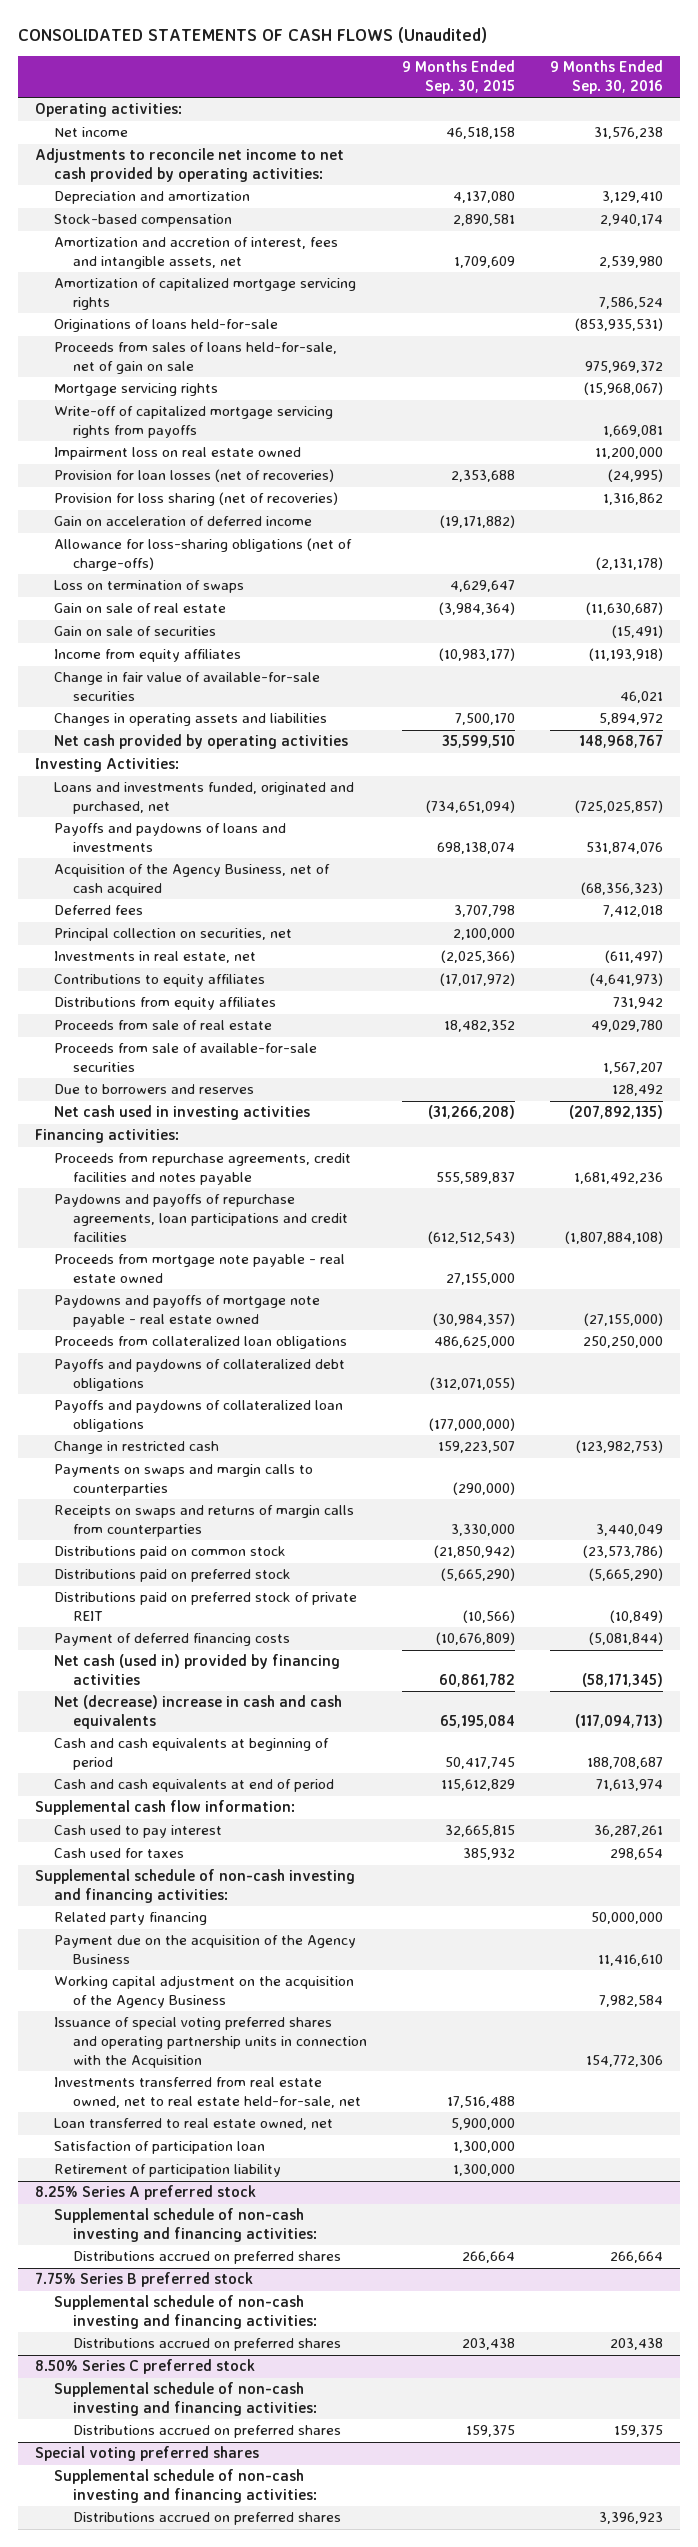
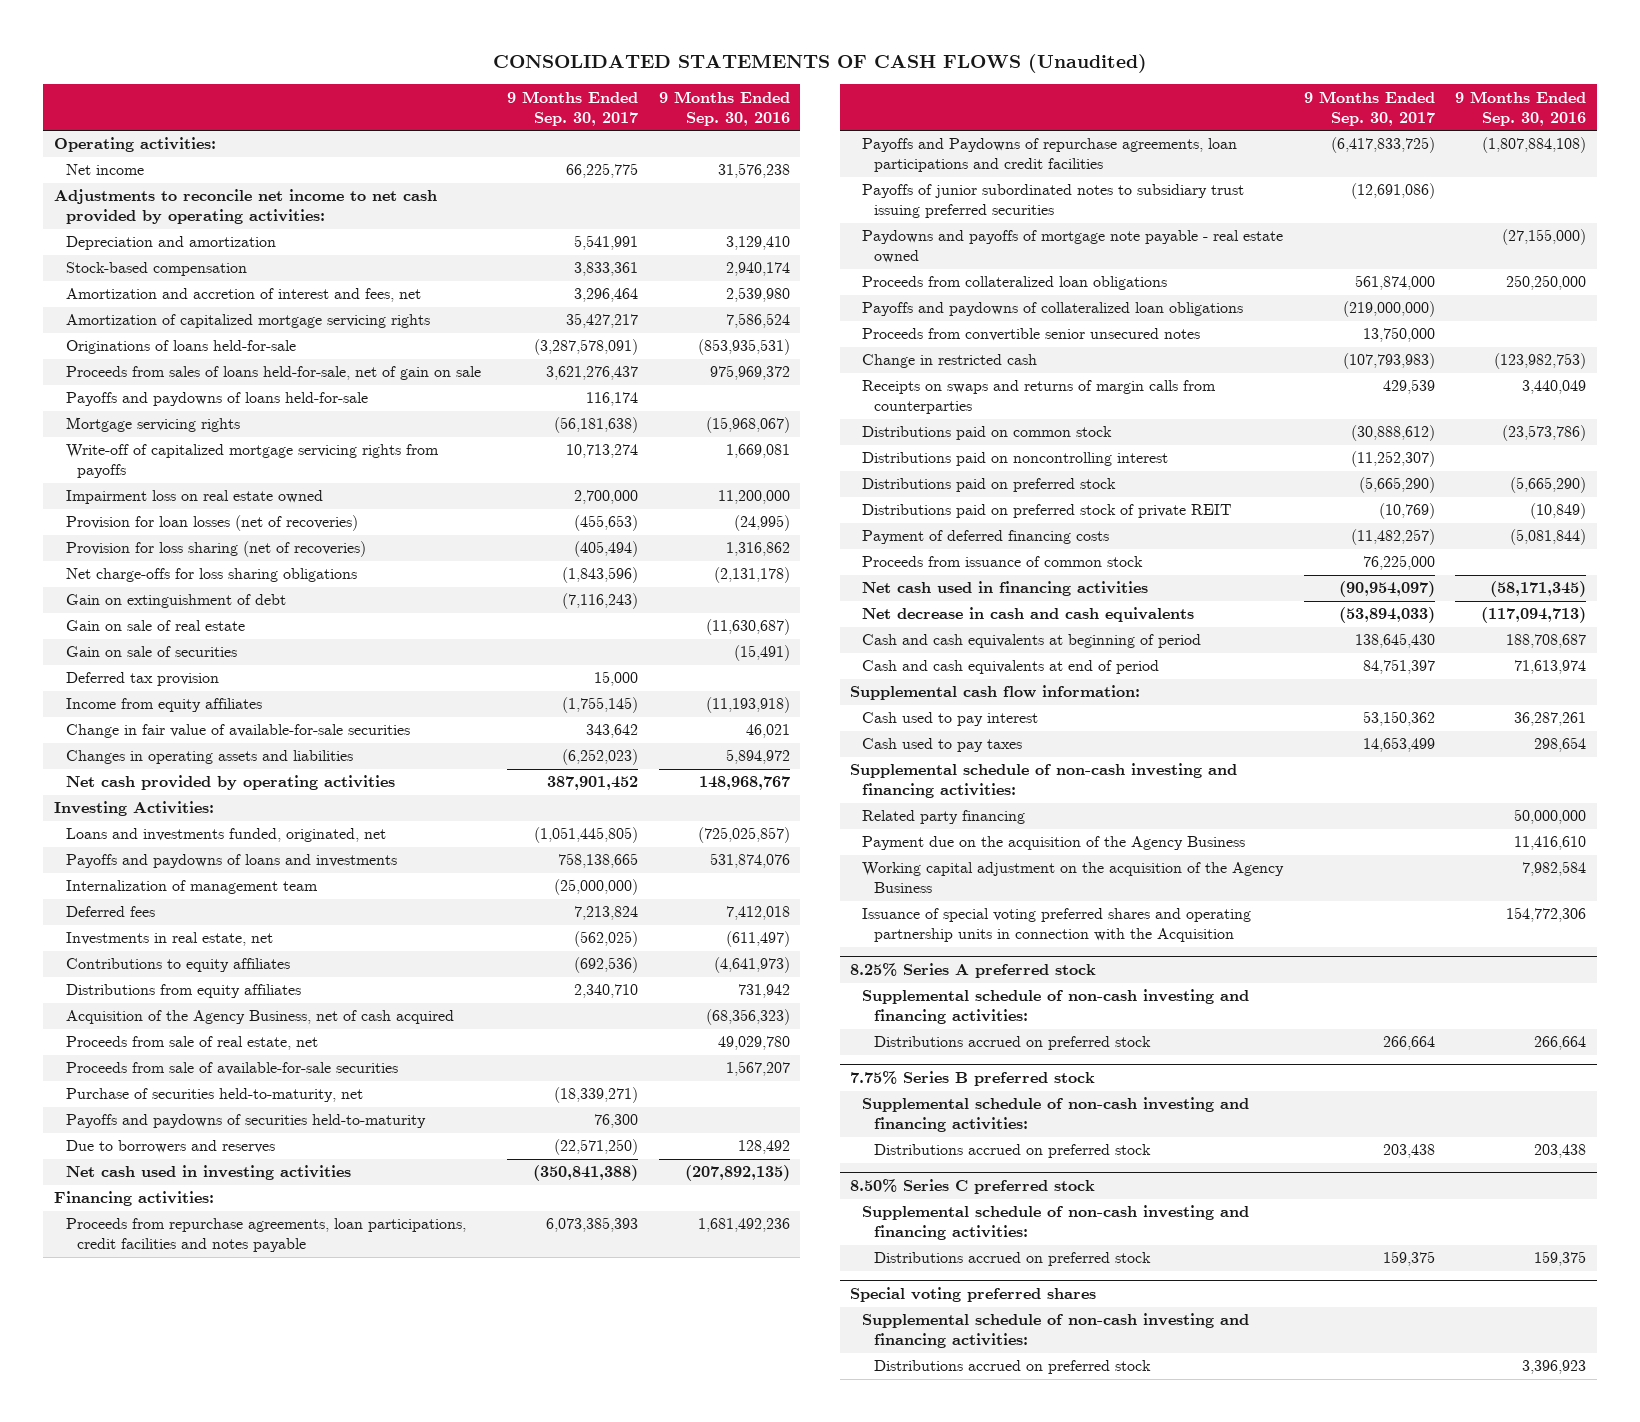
- | 9 Months Ended Sep. 30, 2015 | 9 Months Ended Sep. 30, 2016
+ | 9 Months Ended Sep. 30, 2017 | 9 Months Ended Sep. 30, 2016
- Amortization and accretion of interest, fees and intangible assets, net | 1,709,609 | 2,539,980
+ Amortization and accretion of interest and fees, net | 3,296,464 | 2,539,980
+ Payoffs and paydowns of loans held-for-sale | 116,174 |
- Gain on acceleration of deferred income | (19,171,882) |
- Allowance for loss-sharing obligations (net of charge-offs) | | (2,131,178)
- Loss on termination of swaps | 4,629,647 |
+ Net charge-offs for loss sharing obligations | (1,843,596) | (2,131,178)
+ Gain on extinguishment of debt | (7,116,243) |
+ Deferred tax provision | 15,000 |
- Loans and investments funded, originated and purchased, net | (734,651,094) | (725,025,857)
+ Loans and investments funded, originated, net | (1,051,445,805) | (725,025,857)
+ Internalization of management team | (25,000,000) |
- Principal collection on securities, net | 2,100,000 |
- Proceeds from sale of real estate | 18,482,352 | 49,029,780
moved down: Acquisition of the Agency Business, net of cash acquired | | (68,356,323)
+ Proceeds from sale of real estate, net | | 49,029,780
+ Purchase of securities held-to-maturity, net | (18,339,271) |
+ Payoffs and paydowns of securities held-to-maturity | 76,300 |
- Proceeds from repurchase agreements, credit facilities and notes payable | 555,589,837 | 1,681,492,236
- Paydowns and payoffs of repurchase agreements, loan participations and credit facilities | (612,512,543) | (1,807,884,108)
- Proceeds from mortgage note payable - real estate owned | 27,155,000 |
+ Proceeds from repurchase agreements, loan participations, credit facilities and notes payable | 6,073,385,393 | 1,681,492,236
+ Payoffs and Paydowns of repurchase agreements, loan participations and credit facilities | (6,417,833,725) | (1,807,884,108)
+ Payoffs of junior subordinated notes to subsidiary trust issuing preferred securities | (12,691,086) |
- Payoffs and paydowns of collateralized debt obligations | (312,071,055) |
+ Proceeds from convertible senior unsecured notes | 13,750,000 |
- Payments on swaps and margin calls to counterparties | (290,000) |
+ Distributions paid on noncontrolling interest | (11,252,307) |
- Net cash (used in) provided by financing activities | 60,861,782 | (58,171,345)
- Net (decrease) increase in cash and cash equivalents | 65,195,084 | (117,094,713)
+ Proceeds from issuance of common stock | 76,225,000 |
+ Net cash used in financing activities | (90,954,097) | (58,171,345)
+ Net decrease in cash and cash equivalents | (53,894,033) | (117,094,713)
- Cash used for taxes | 385,932 | 298,654
+ Cash used to pay taxes | 14,653,499 | 298,654
- Investments transferred from real estate owned, net to real estate held-for-sale, net | 17,516,488 |
- Loan transferred to real estate owned, net | 5,900,000 |
- Satisfaction of participation loan | 1,300,000 |
- Retirement of participation liability | 1,300,000 |
@ 8.25% Series A preferred stock
- Distributions accrued on preferred shares | 266,664 | 266,664
+ Distributions accrued on preferred stock | 266,664 | 266,664
@ 7.75% Series B preferred stock
- Distributions accrued on preferred shares | 203,438 | 203,438
+ Distributions accrued on preferred stock | 203,438 | 203,438
@ 8.50% Series C preferred stock
- Distributions accrued on preferred shares | 159,375 | 159,375
+ Distributions accrued on preferred stock | 159,375 | 159,375
@ Special voting preferred shares
- Distributions accrued on preferred shares | | 3,396,923
+ Distributions accrued on preferred stock | | 3,396,923

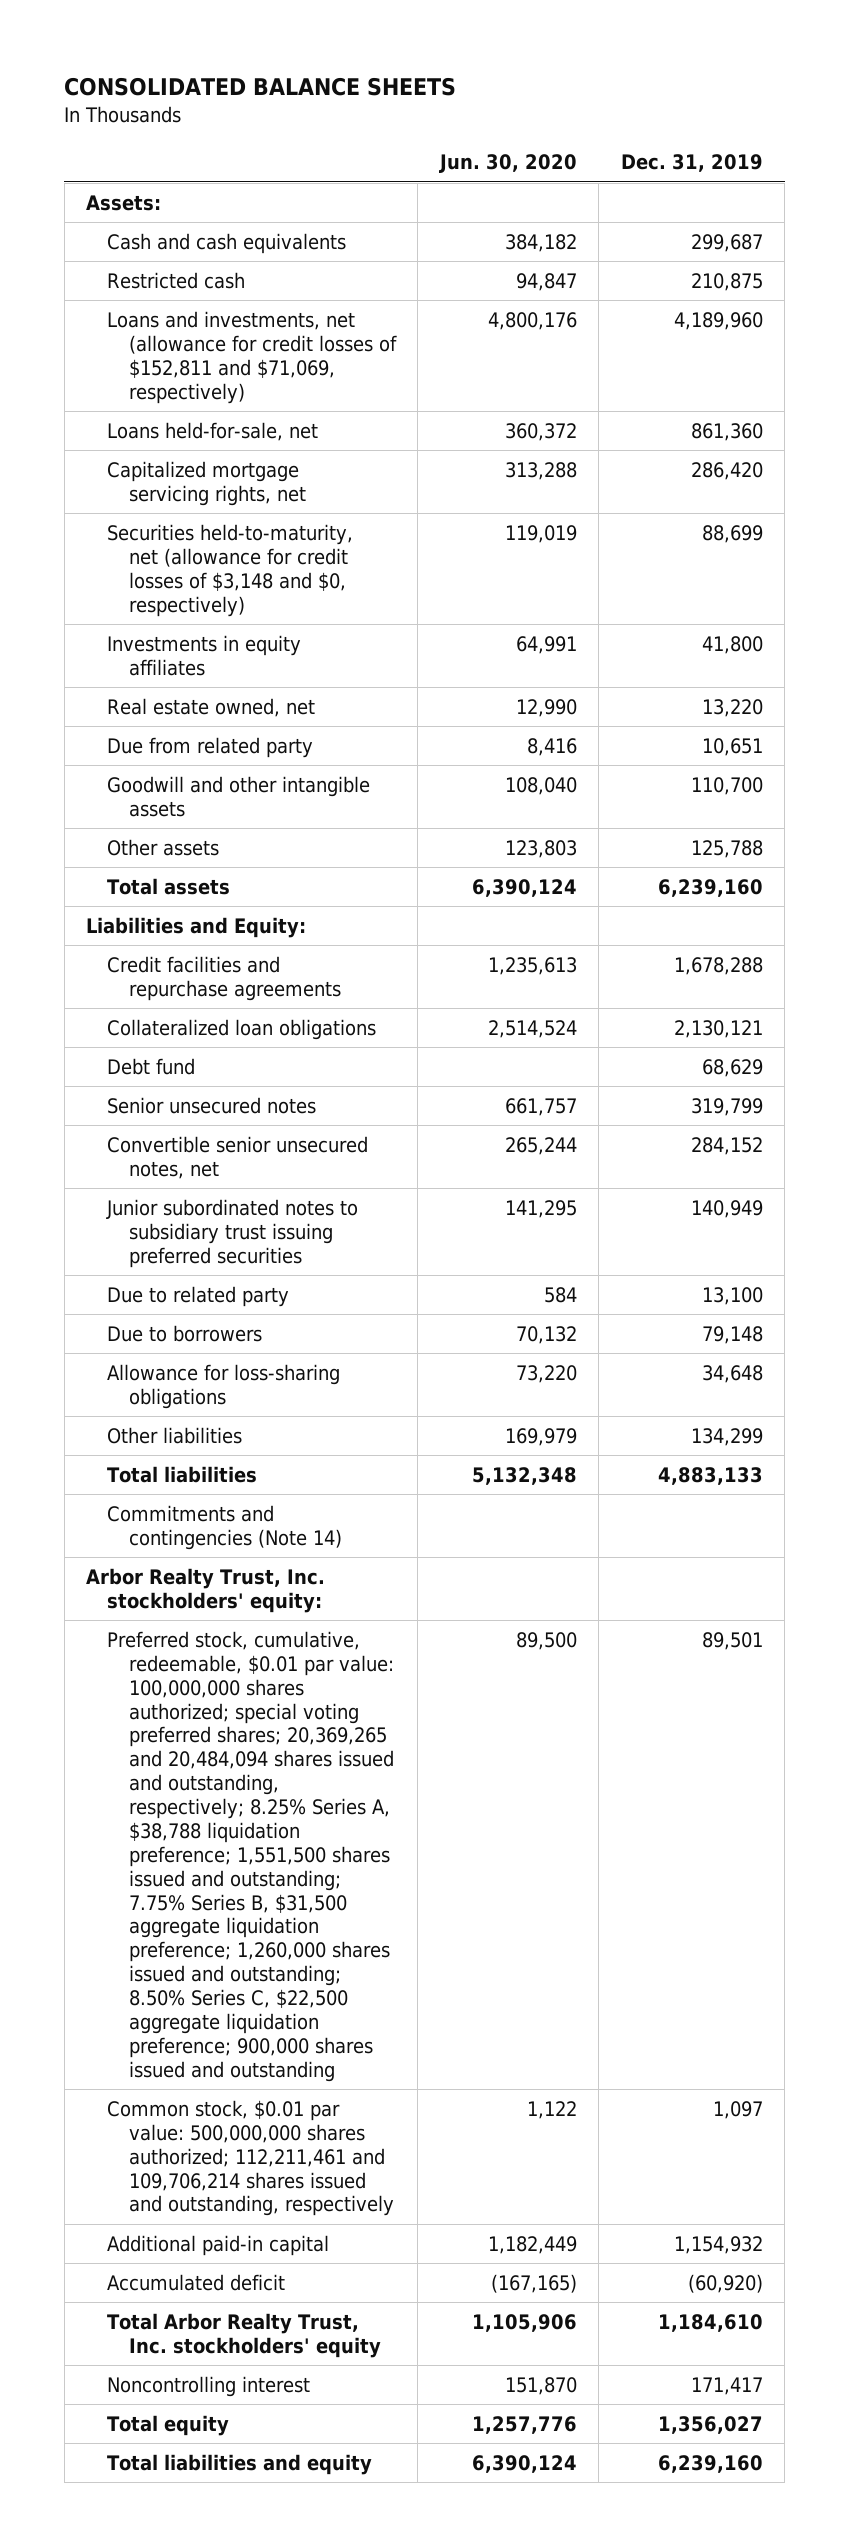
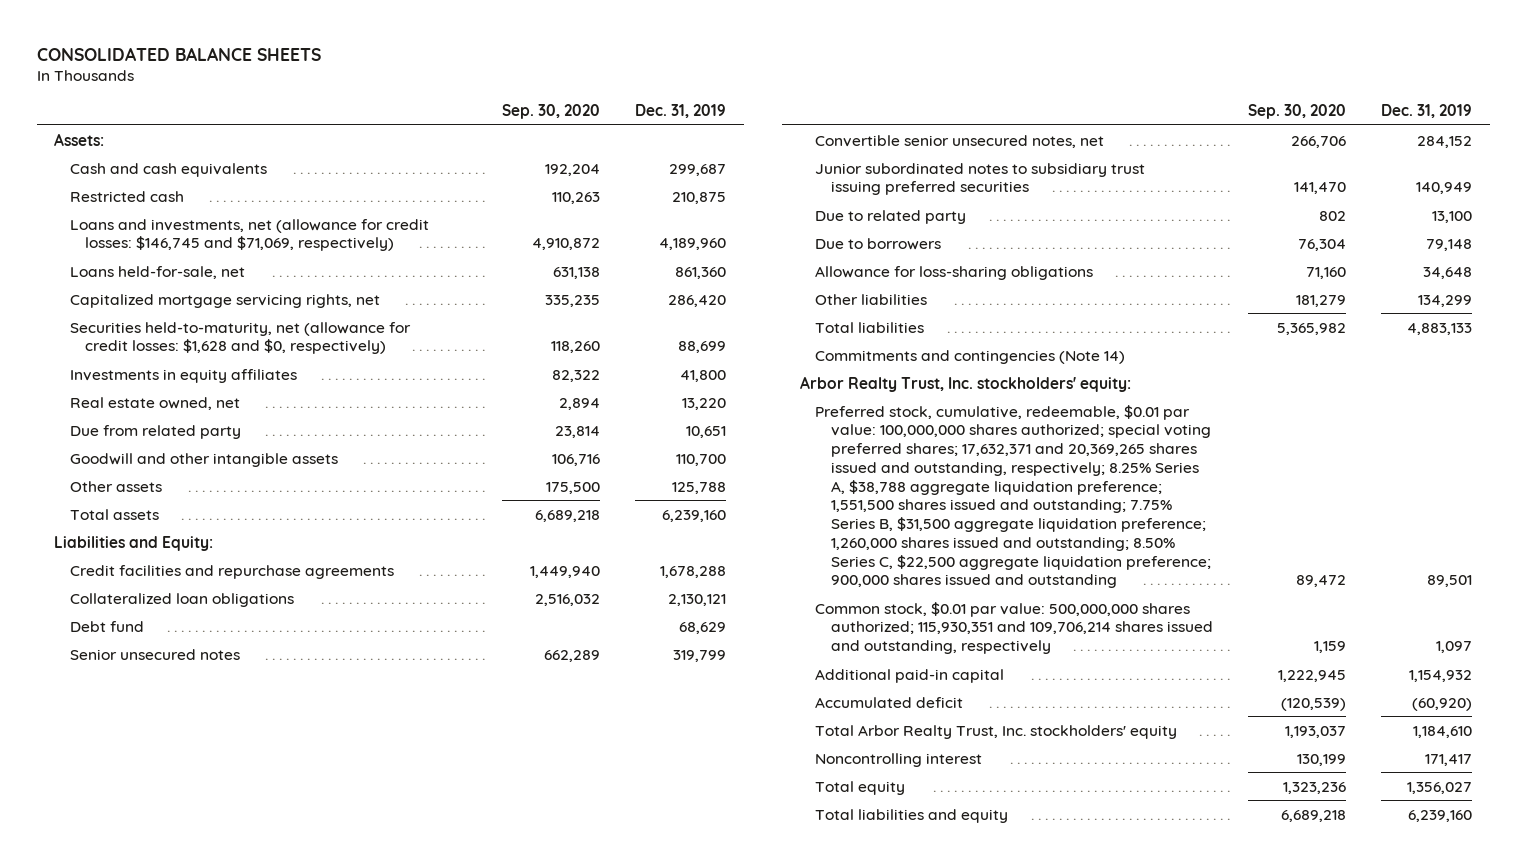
- | Jun. 30, 2020 | Dec. 31, 2019
+ | Sep. 30, 2020 | Dec. 31, 2019
- Loans and investments, net (allowance for credit losses of $152,811 and $71,069, respectively) | 4,800,176 | 4,189,960
+ Loans and investments, net (allowance for credit losses: $146,745 and $71,069, respectively) | 4,910,872 | 4,189,960
- Securities held-to-maturity, net (allowance for credit losses of $3,148 and $0, respectively) | 119,019 | 88,699
+ Securities held-to-maturity, net (allowance for credit losses: $1,628 and $0, respectively) | 118,260 | 88,699
- Preferred stock, cumulative, redeemable, $0.01 par value: 100,000,000 shares authorized; special voting preferred shares; 20,369,265 and 20,484,094 shares issued and outstanding, respectively; 8.25% Series A, $38,788 liquidation preference; 1,551,500 shares issued and outstanding; 7.75% Series B, $31,500 aggregate liquidation preference; 1,260,000 shares issued and outstanding; 8.50% Series C, $22,500 aggregate liquidation preference; 900,000 shares issued and outstanding | 89,500 | 89,501
- Common stock, $0.01 par value: 500,000,000 shares authorized; 112,211,461 and 109,706,214 shares issued and outstanding, respectively | 1,122 | 1,097
+ Preferred stock, cumulative, redeemable, $0.01 par value: 100,000,000 shares authorized; special voting preferred shares; 17,632,371 and 20,369,265 shares issued and outstanding, respectively; 8.25% Series A, $38,788 aggregate liquidation preference; 1,551,500 shares issued and outstanding; 7.75% Series B, $31,500 aggregate liquidation preference; 1,260,000 shares issued and outstanding; 8.50% Series C, $22,500 aggregate liquidation preference; 900,000 shares issued and outstanding | 89,472 | 89,501
+ Common stock, $0.01 par value: 500,000,000 shares authorized; 115,930,351 and 109,706,214 shares issued and outstanding, respectively | 1,159 | 1,097

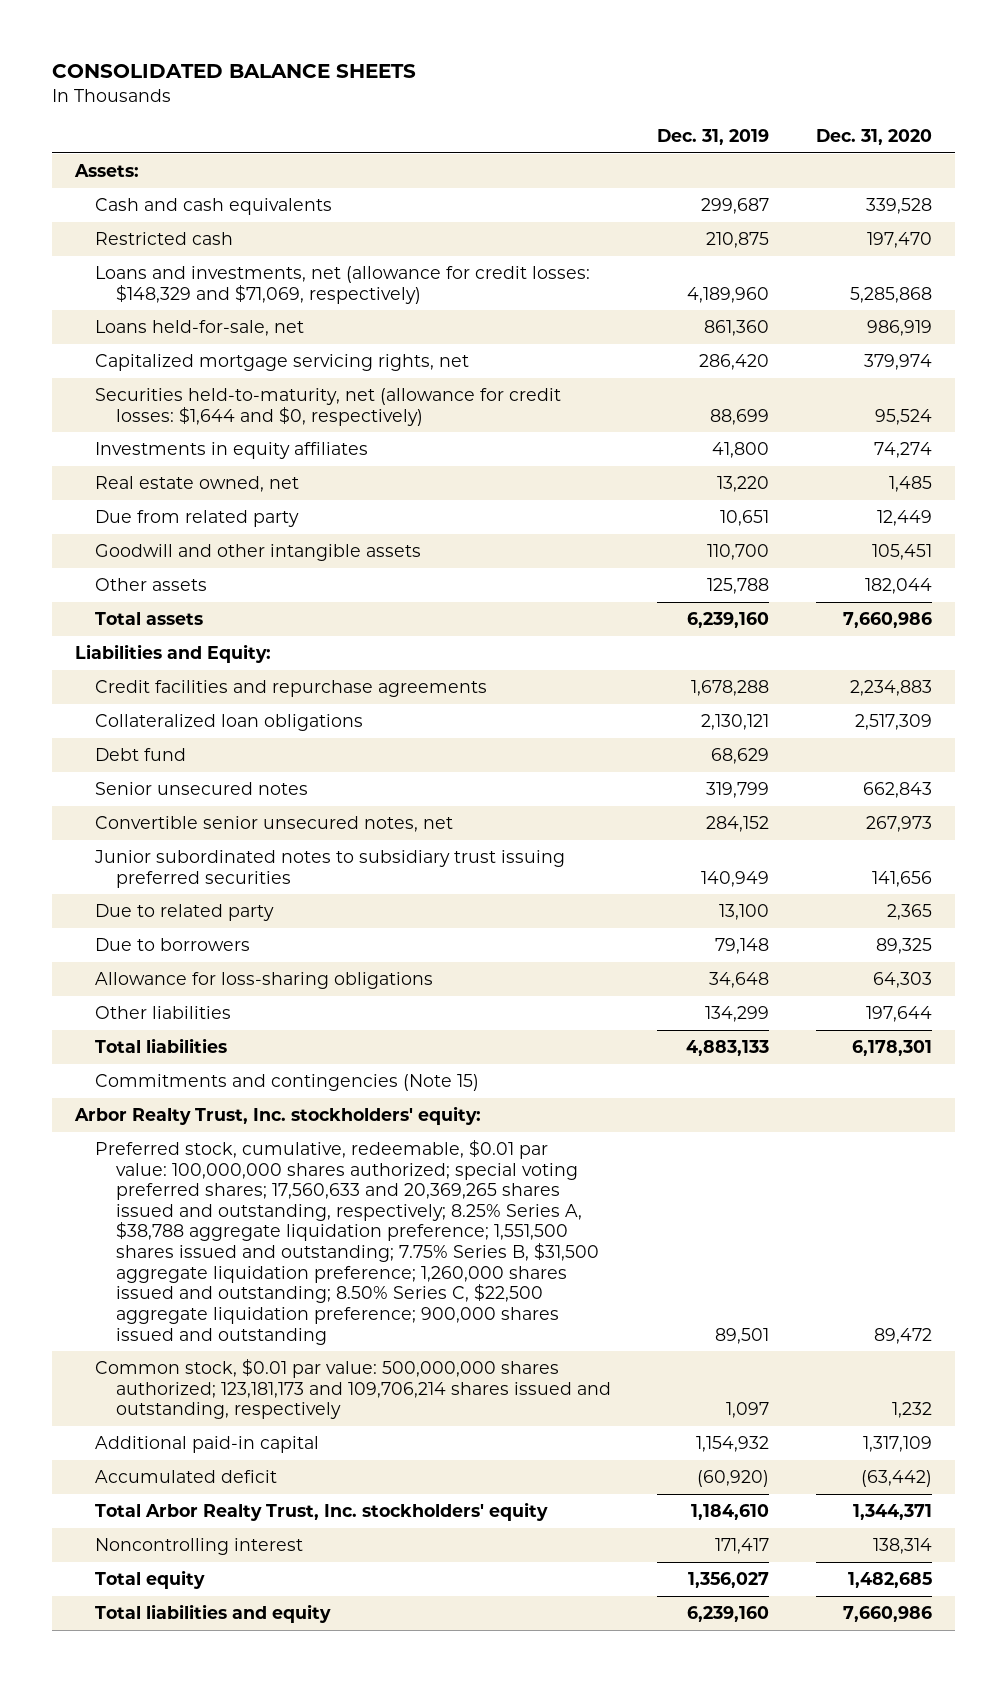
- | Sep. 30, 2020 | Dec. 31, 2019
+ | Dec. 31, 2019 | Dec. 31, 2020
- Loans and investments, net (allowance for credit losses: $146,745 and $71,069, respectively) | 4,910,872 | 4,189,960
+ Loans and investments, net (allowance for credit losses: $148,329 and $71,069, respectively) | 4,189,960 | 5,285,868
- Securities held-to-maturity, net (allowance for credit losses: $1,628 and $0, respectively) | 118,260 | 88,699
+ Securities held-to-maturity, net (allowance for credit losses: $1,644 and $0, respectively) | 88,699 | 95,524
- Commitments and contingencies (Note 14)
+ Commitments and contingencies (Note 15)
- Preferred stock, cumulative, redeemable, $0.01 par value: 100,000,000 shares authorized; special voting preferred shares; 17,632,371 and 20,369,265 shares issued and outstanding, respectively; 8.25% Series A, $38,788 aggregate liquidation preference; 1,551,500 shares issued and outstanding; 7.75% Series B, $31,500 aggregate liquidation preference; 1,260,000 shares issued and outstanding; 8.50% Series C, $22,500 aggregate liquidation preference; 900,000 shares issued and outstanding | 89,472 | 89,501
- Common stock, $0.01 par value: 500,000,000 shares authorized; 115,930,351 and 109,706,214 shares issued and outstanding, respectively | 1,159 | 1,097
+ Preferred stock, cumulative, redeemable, $0.01 par value: 100,000,000 shares authorized; special voting preferred shares; 17,560,633 and 20,369,265 shares issued and outstanding, respectively; 8.25% Series A, $38,788 aggregate liquidation preference; 1,551,500 shares issued and outstanding; 7.75% Series B, $31,500 aggregate liquidation preference; 1,260,000 shares issued and outstanding; 8.50% Series C, $22,500 aggregate liquidation preference; 900,000 shares issued and outstanding | 89,501 | 89,472
+ Common stock, $0.01 par value: 500,000,000 shares authorized; 123,181,173 and 109,706,214 shares issued and outstanding, respectively | 1,097 | 1,232

